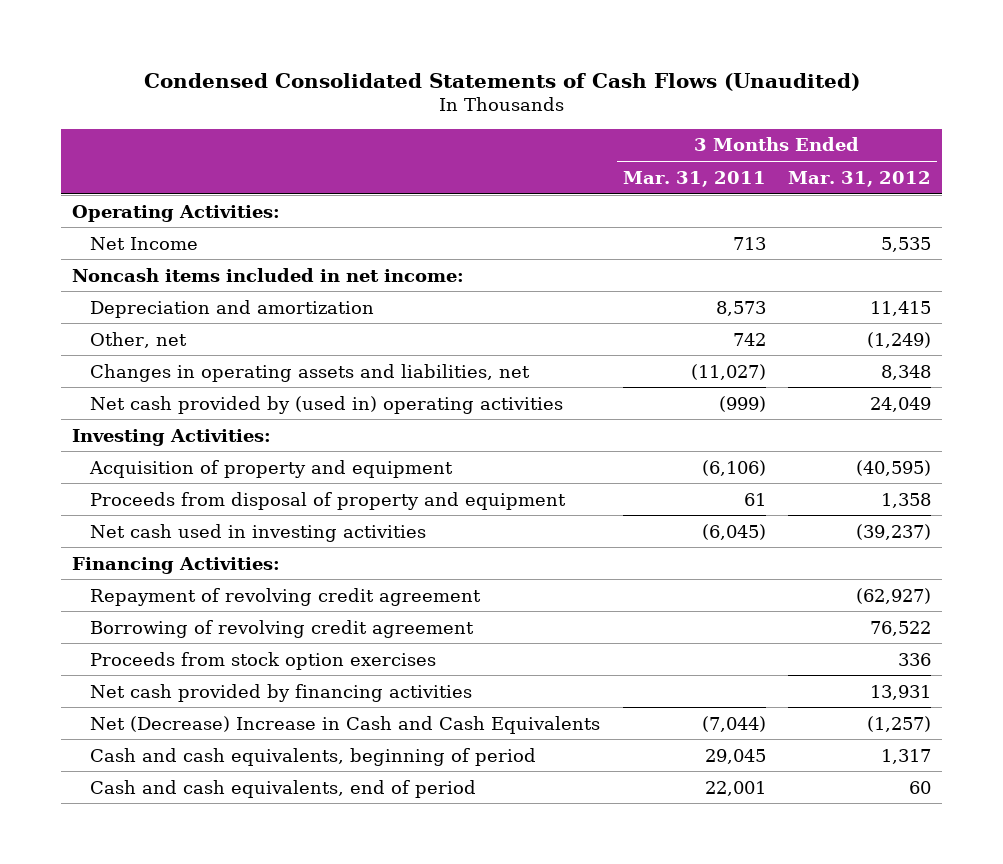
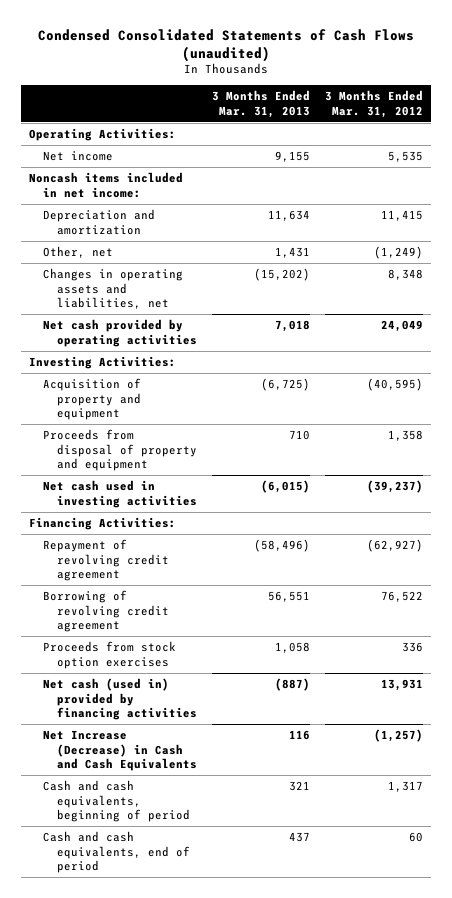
- Condensed Consolidated Statements of Cash Flows (Unaudited)
+ Condensed Consolidated Statements of Cash Flows (unaudited)
- | 3 Months Ended Mar. 31, 2011 | 3 Months Ended Mar. 31, 2012
+ | 3 Months Ended Mar. 31, 2013 | 3 Months Ended Mar. 31, 2012
- Net Income | 713 | 5,535
+ Net income | 9,155 | 5,535
- Net cash provided by (used in) operating activities | (999) | 24,049
+ Net cash provided by operating activities | 7,018 | 24,049
- Net cash provided by financing activities | | 13,931
- Net (Decrease) Increase in Cash and Cash Equivalents | (7,044) | (1,257)
+ Net cash (used in) provided by financing activities | (887) | 13,931
+ Net Increase (Decrease) in Cash and Cash Equivalents | 116 | (1,257)

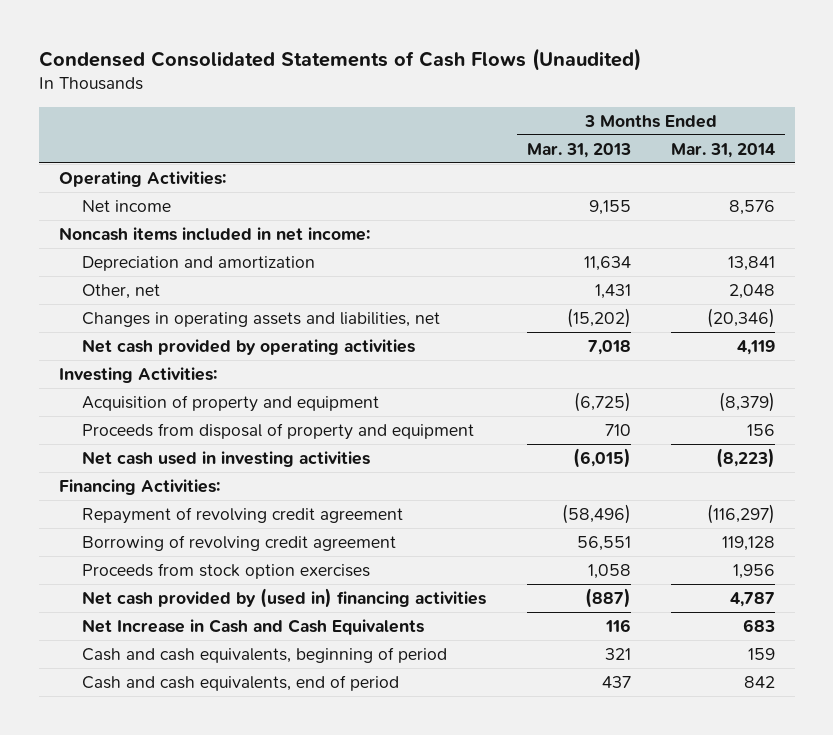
- Condensed Consolidated Statements of Cash Flows (unaudited)
+ Condensed Consolidated Statements of Cash Flows (Unaudited)
- | 3 Months Ended Mar. 31, 2013 | 3 Months Ended Mar. 31, 2012
+ | 3 Months Ended Mar. 31, 2013 | 3 Months Ended Mar. 31, 2014
- Net cash (used in) provided by financing activities | (887) | 13,931
- Net Increase (Decrease) in Cash and Cash Equivalents | 116 | (1,257)
+ Net cash provided by (used in) financing activities | (887) | 4,787
+ Net Increase in Cash and Cash Equivalents | 116 | 683

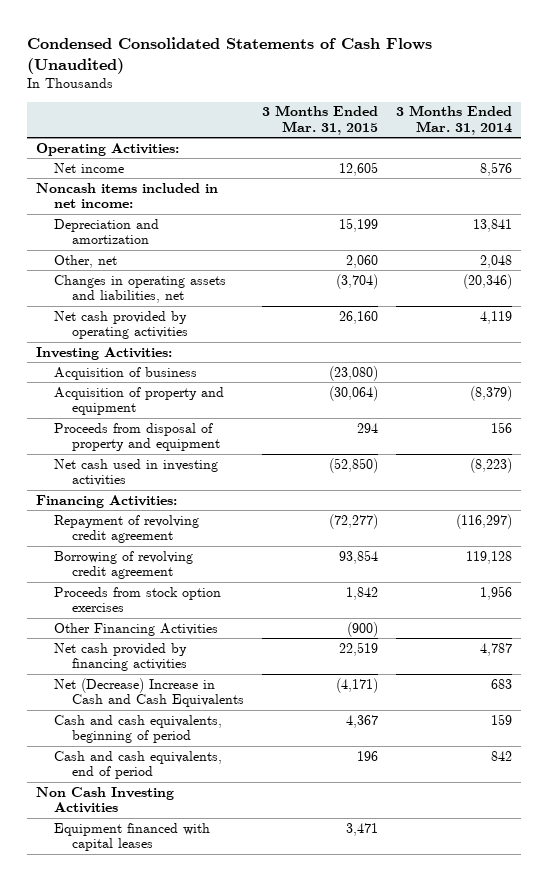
- | 3 Months Ended Mar. 31, 2013 | 3 Months Ended Mar. 31, 2014
+ | 3 Months Ended Mar. 31, 2015 | 3 Months Ended Mar. 31, 2014
+ Acquisition of business | (23,080) |
- Net cash provided by (used in) financing activities | (887) | 4,787
- Net Increase in Cash and Cash Equivalents | 116 | 683
+ Other Financing Activities | (900) |
+ Net cash provided by financing activities | 22,519 | 4,787
+ Net (Decrease) Increase in Cash and Cash Equivalents | (4,171) | 683
+ Non Cash Investing Activities
+ Equipment financed with capital leases | 3,471 |

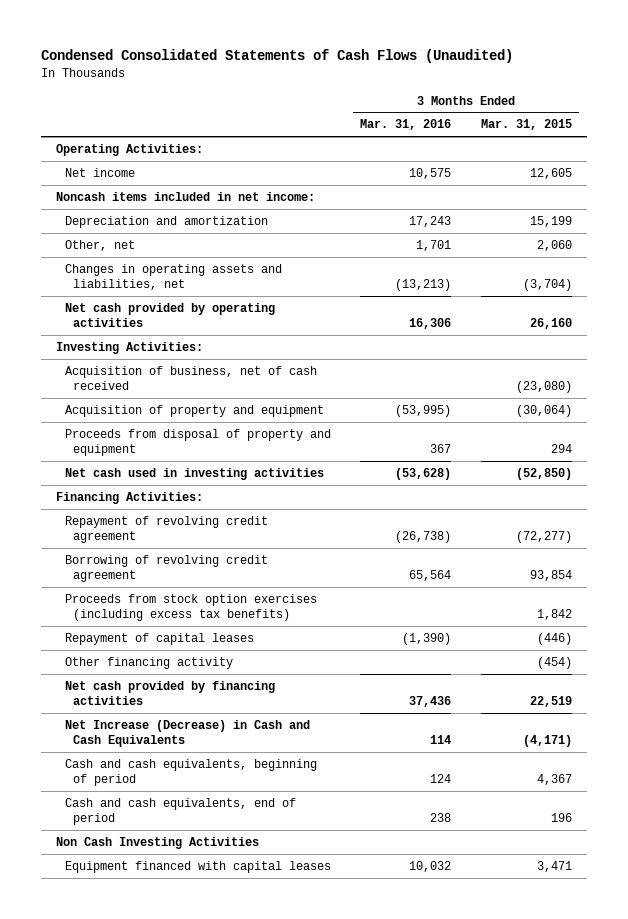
- | 3 Months Ended Mar. 31, 2015 | 3 Months Ended Mar. 31, 2014
+ | 3 Months Ended Mar. 31, 2016 | 3 Months Ended Mar. 31, 2015
- Acquisition of business | (23,080) |
+ Acquisition of business, net of cash received | | (23,080)
- Proceeds from stock option exercises | 1,842 | 1,956
- Other Financing Activities | (900) |
+ Proceeds from stock option exercises (including excess tax benefits) | | 1,842
+ Repayment of capital leases | (1,390) | (446)
+ Other financing activity | | (454)
- Net (Decrease) Increase in Cash and Cash Equivalents | (4,171) | 683
+ Net Increase (Decrease) in Cash and Cash Equivalents | 114 | (4,171)

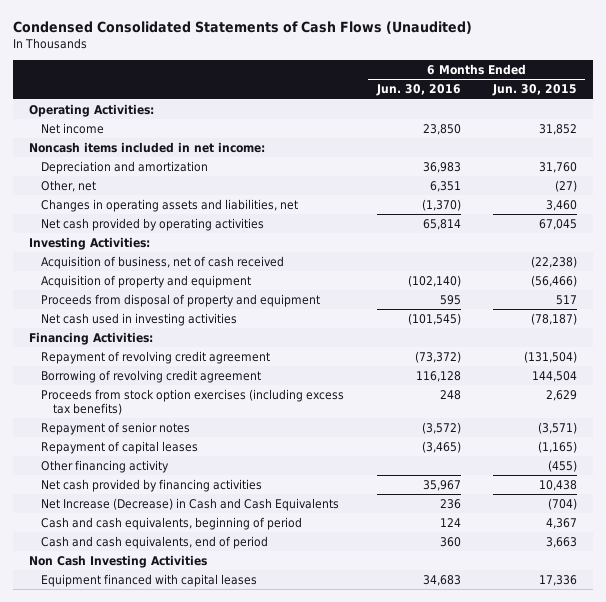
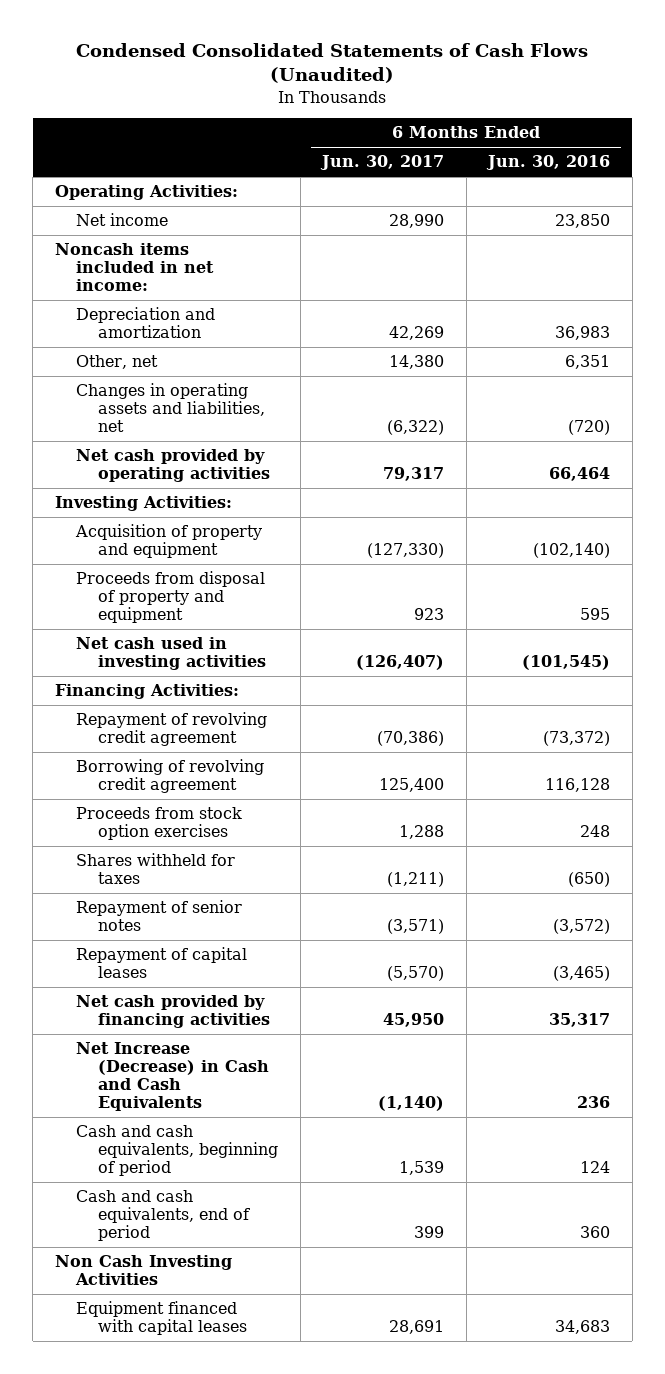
- | 6 Months Ended Jun. 30, 2016 | 6 Months Ended Jun. 30, 2015
+ | 6 Months Ended Jun. 30, 2017 | 6 Months Ended Jun. 30, 2016
- Changes in operating assets and liabilities, net | (1,370) | 3,460
- Net cash provided by operating activities | 65,814 | 67,045
+ Changes in operating assets and liabilities, net | (6,322) | (720)
+ Net cash provided by operating activities | 79,317 | 66,464
- Acquisition of business, net of cash received | | (22,238)
- Proceeds from stock option exercises (including excess tax benefits) | 248 | 2,629
+ Proceeds from stock option exercises | 1,288 | 248
+ Shares withheld for taxes | (1,211) | (650)
- Other financing activity | | (455)
- Net cash provided by financing activities | 35,967 | 10,438
+ Net cash provided by financing activities | 45,950 | 35,317

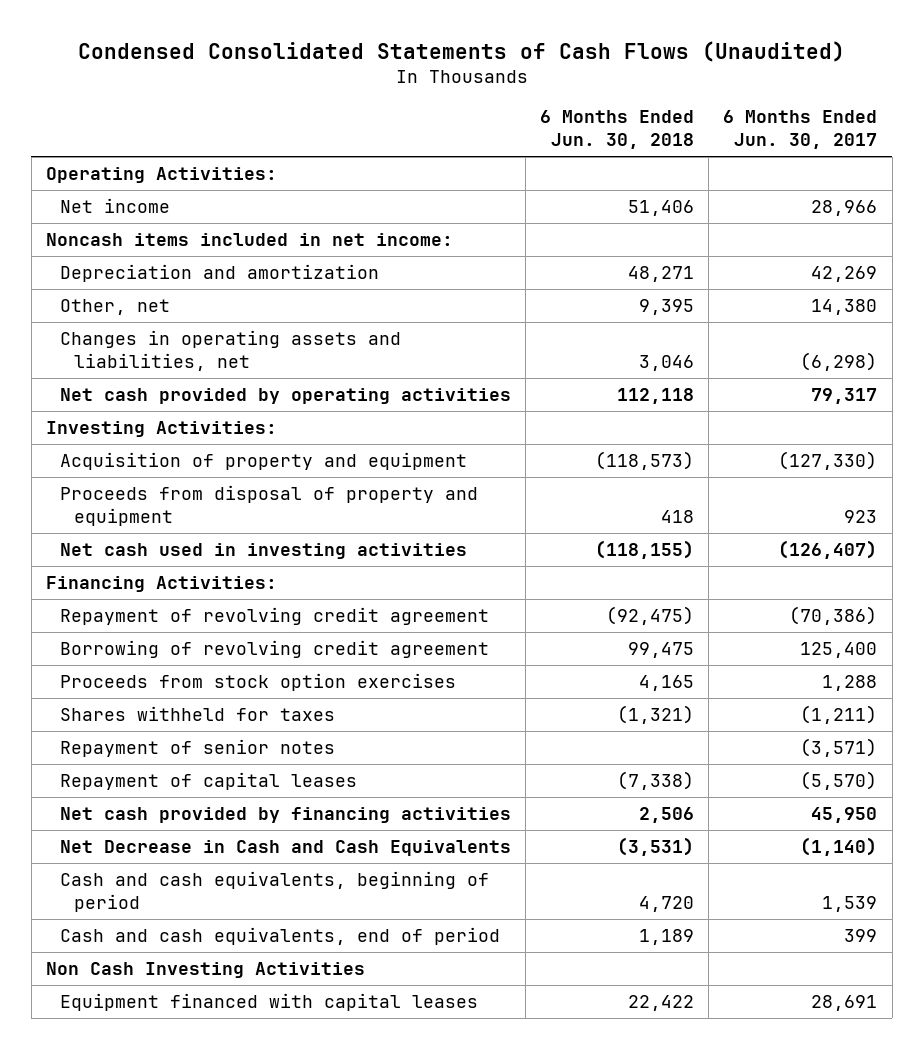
- | 6 Months Ended Jun. 30, 2017 | 6 Months Ended Jun. 30, 2016
+ | 6 Months Ended Jun. 30, 2018 | 6 Months Ended Jun. 30, 2017
- Net income | 28,990 | 23,850
+ Net income | 51,406 | 28,966
- Changes in operating assets and liabilities, net | (6,322) | (720)
+ Changes in operating assets and liabilities, net | 3,046 | (6,298)
- Net Increase (Decrease) in Cash and Cash Equivalents | (1,140) | 236
+ Net Decrease in Cash and Cash Equivalents | (3,531) | (1,140)

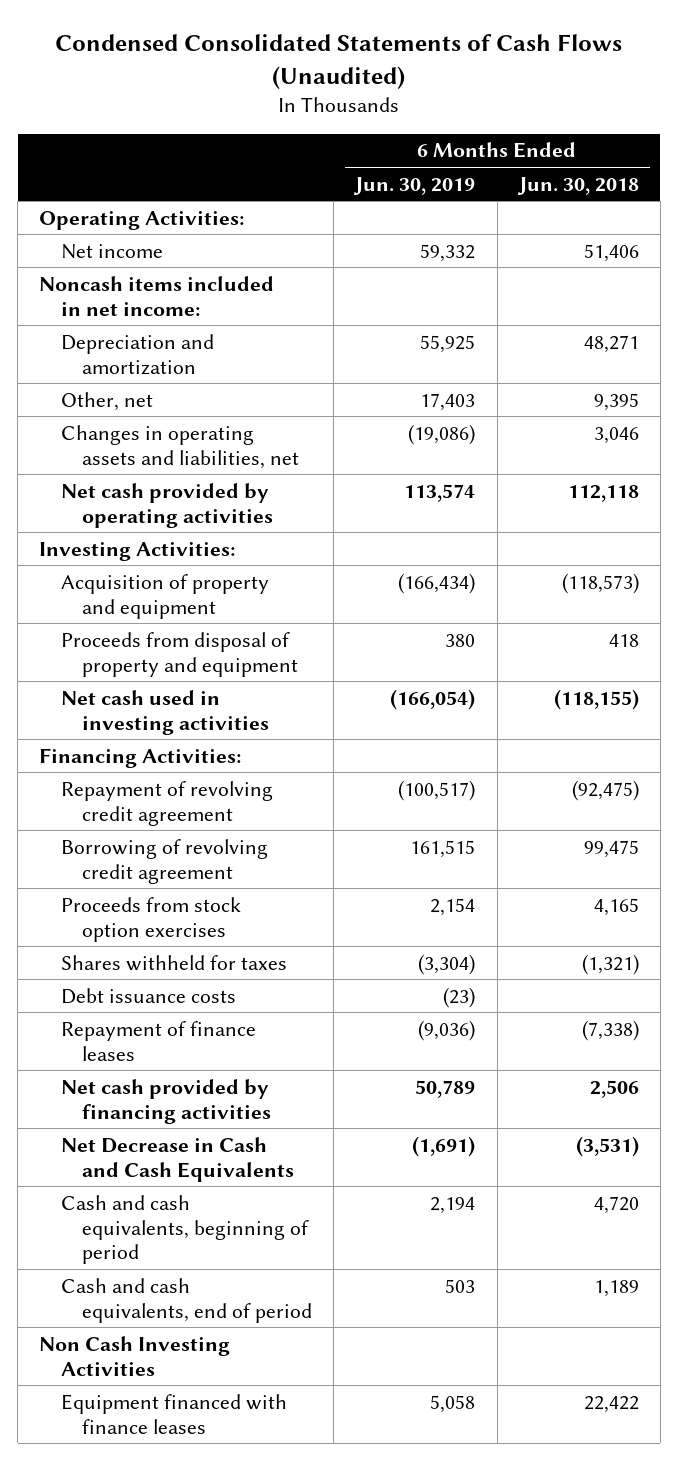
- | 6 Months Ended Jun. 30, 2018 | 6 Months Ended Jun. 30, 2017
+ | 6 Months Ended Jun. 30, 2019 | 6 Months Ended Jun. 30, 2018
- Repayment of senior notes | | (3,571)
- Repayment of capital leases | (7,338) | (5,570)
+ Debt issuance costs | (23) |
+ Repayment of finance leases | (9,036) | (7,338)
- Equipment financed with capital leases | 22,422 | 28,691
+ Equipment financed with finance leases | 5,058 | 22,422

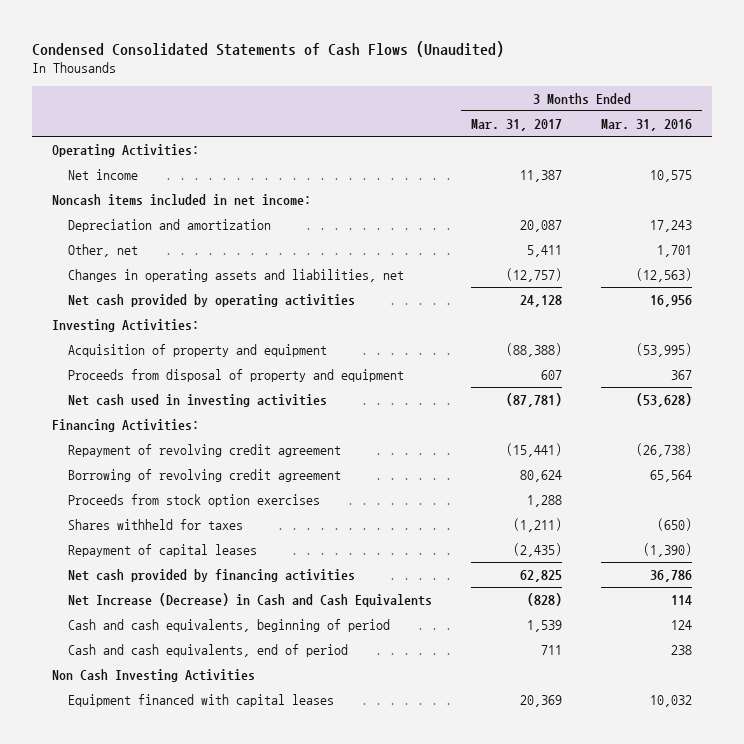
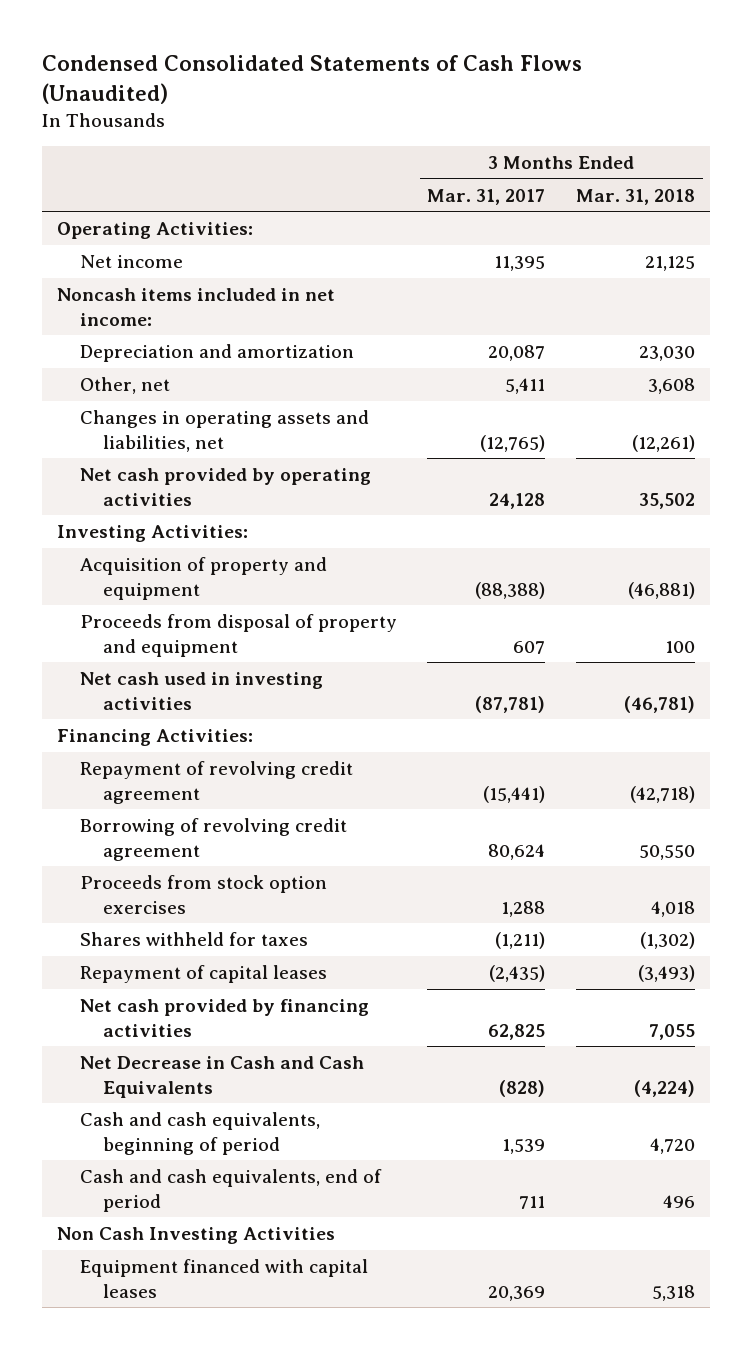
- | 3 Months Ended Mar. 31, 2017 | 3 Months Ended Mar. 31, 2016
+ | 3 Months Ended Mar. 31, 2017 | 3 Months Ended Mar. 31, 2018
- Net income | 11,387 | 10,575
+ Net income | 11,395 | 21,125
- Changes in operating assets and liabilities, net | (12,757) | (12,563)
+ Changes in operating assets and liabilities, net | (12,765) | (12,261)
- Net Increase (Decrease) in Cash and Cash Equivalents | (828) | 114
+ Net Decrease in Cash and Cash Equivalents | (828) | (4,224)

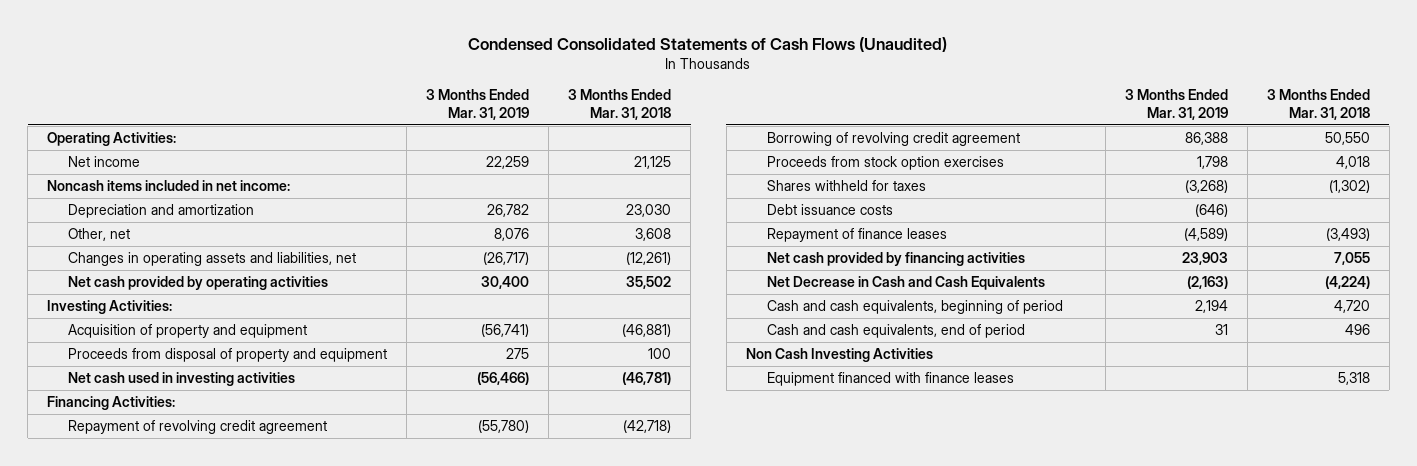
- | 3 Months Ended Mar. 31, 2017 | 3 Months Ended Mar. 31, 2018
+ | 3 Months Ended Mar. 31, 2019 | 3 Months Ended Mar. 31, 2018
- Repayment of capital leases | (2,435) | (3,493)
+ Debt issuance costs | (646) |
+ Repayment of finance leases | (4,589) | (3,493)
- Equipment financed with capital leases | 20,369 | 5,318
+ Equipment financed with finance leases | | 5,318

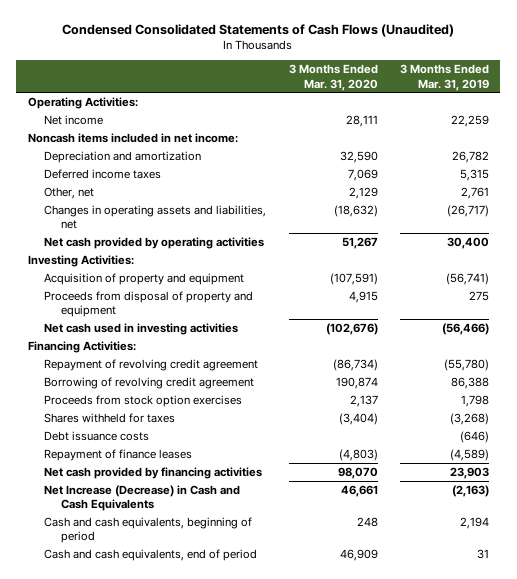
- | 3 Months Ended Mar. 31, 2019 | 3 Months Ended Mar. 31, 2018
+ | 3 Months Ended Mar. 31, 2020 | 3 Months Ended Mar. 31, 2019
- Other, net | 8,076 | 3,608
+ Deferred income taxes | 7,069 | 5,315
+ Other, net | 2,129 | 2,761
- Net Decrease in Cash and Cash Equivalents | (2,163) | (4,224)
+ Net Increase (Decrease) in Cash and Cash Equivalents | 46,661 | (2,163)
- Non Cash Investing Activities
- Equipment financed with finance leases | | 5,318

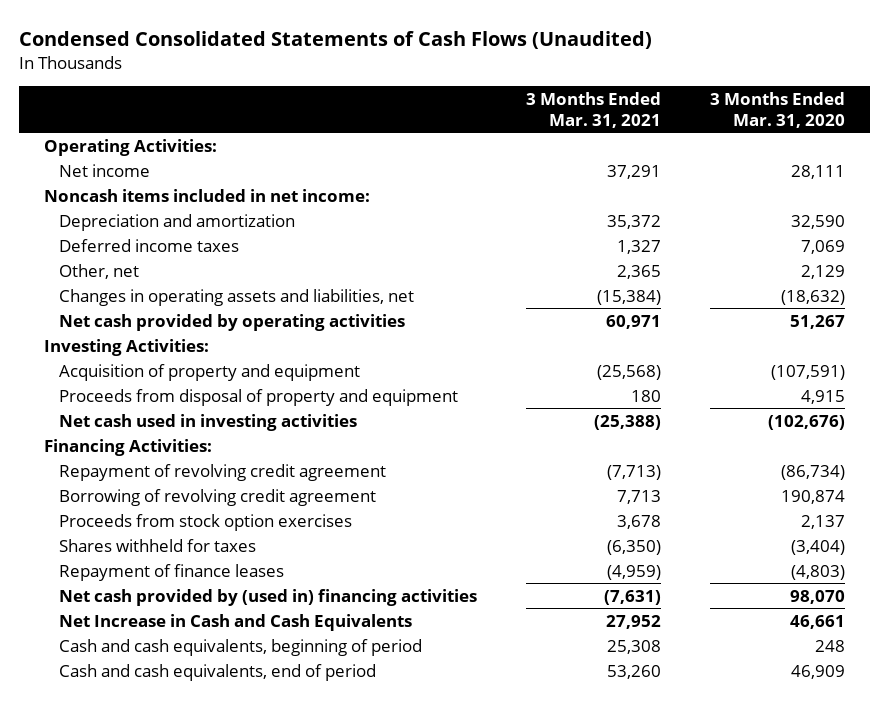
- | 3 Months Ended Mar. 31, 2020 | 3 Months Ended Mar. 31, 2019
+ | 3 Months Ended Mar. 31, 2021 | 3 Months Ended Mar. 31, 2020
- Debt issuance costs | | (646)
- Net cash provided by financing activities | 98,070 | 23,903
- Net Increase (Decrease) in Cash and Cash Equivalents | 46,661 | (2,163)
+ Net cash provided by (used in) financing activities | (7,631) | 98,070
+ Net Increase in Cash and Cash Equivalents | 27,952 | 46,661

